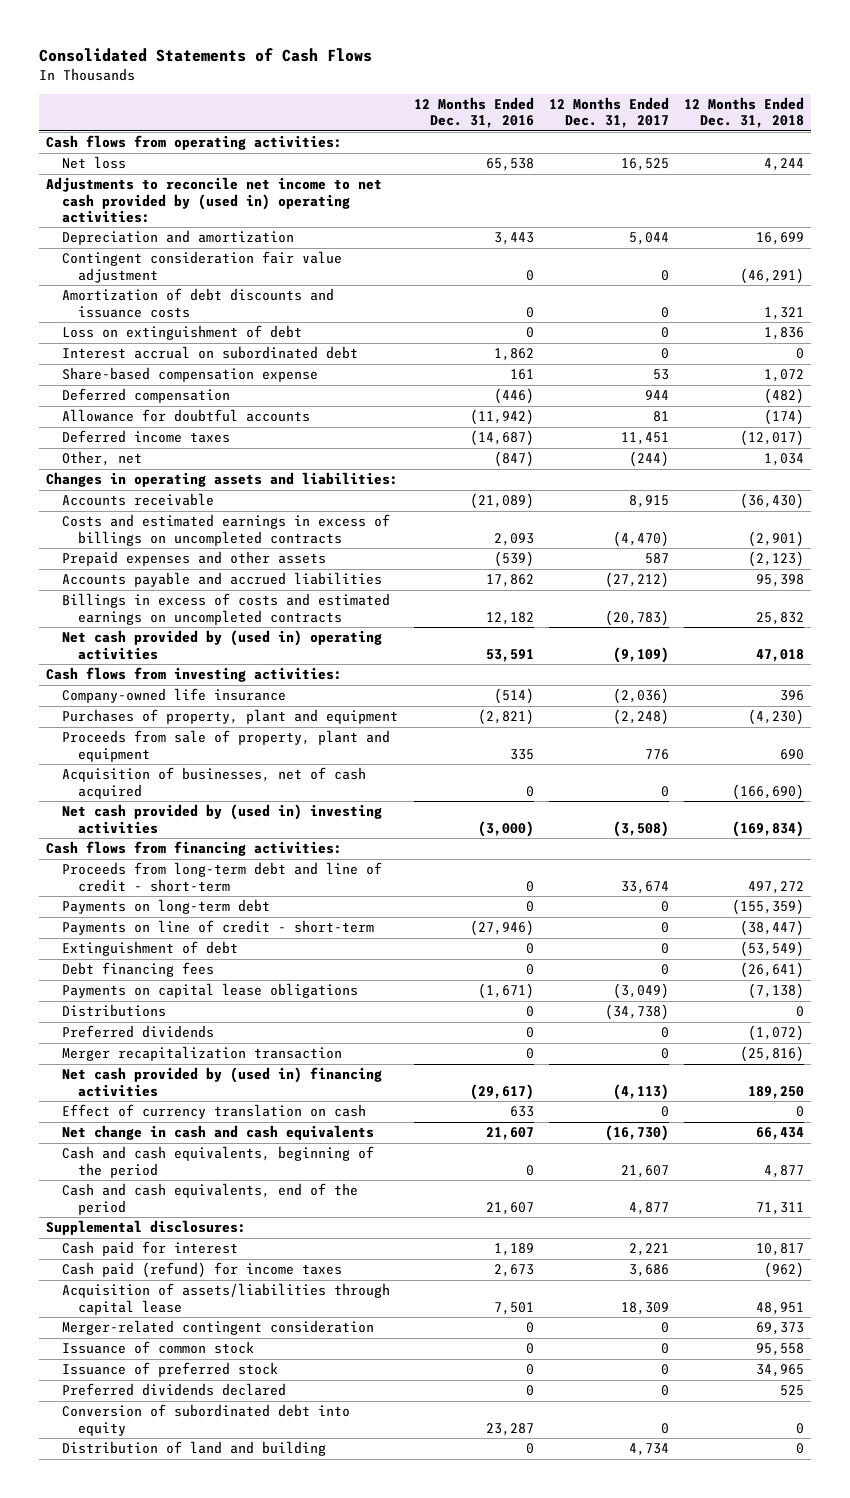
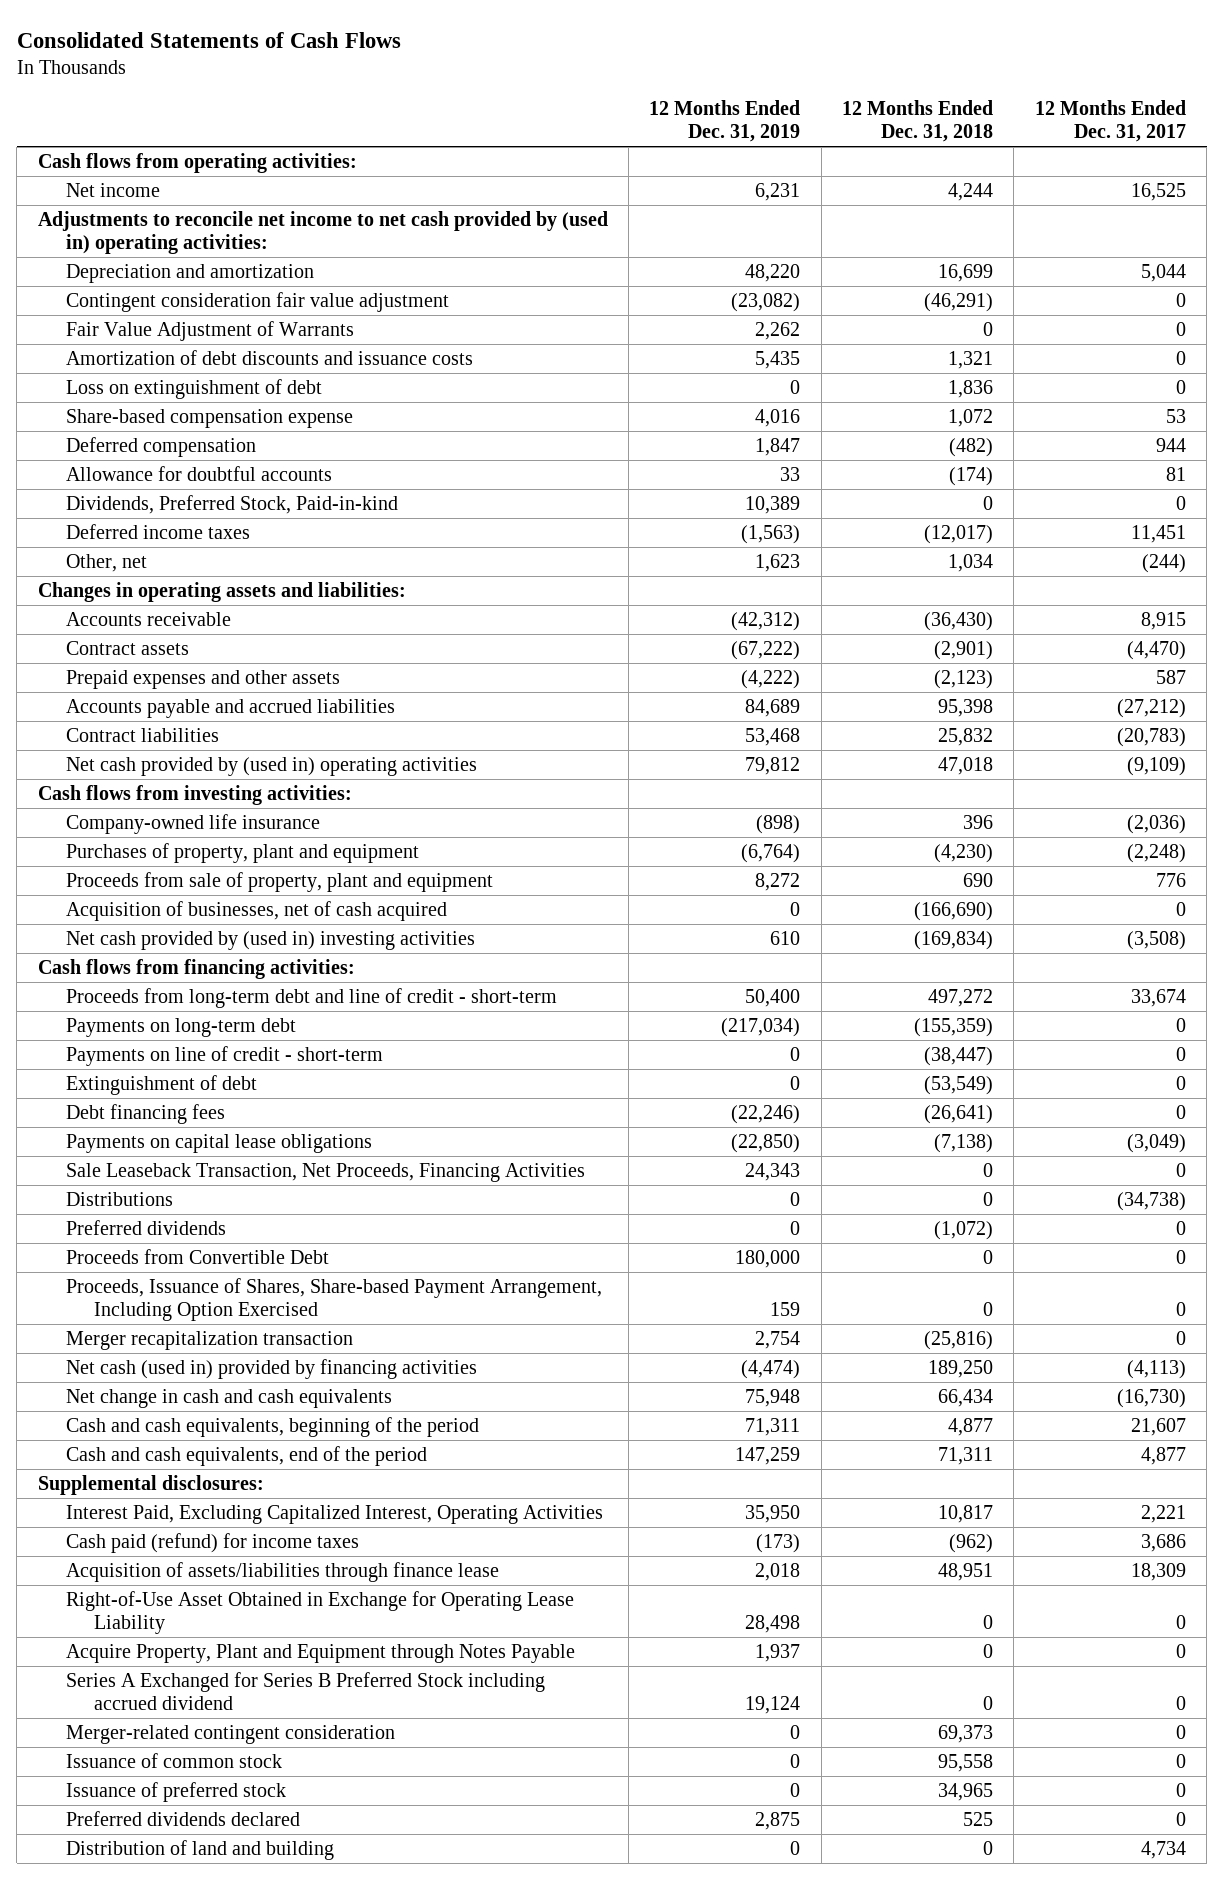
- | 12 Months Ended Dec. 31, 2016 | 12 Months Ended Dec. 31, 2017 | 12 Months Ended Dec. 31, 2018
+ | 12 Months Ended Dec. 31, 2019 | 12 Months Ended Dec. 31, 2018 | 12 Months Ended Dec. 31, 2017
- Net loss | 65,538 | 16,525 | 4,244
+ Net income | 6,231 | 4,244 | 16,525
+ Fair Value Adjustment of Warrants | 2,262 | 0 | 0
- Interest accrual on subordinated debt | 1,862 | 0 | 0
+ Dividends, Preferred Stock, Paid-in-kind | 10,389 | 0 | 0
- Costs and estimated earnings in excess of billings on uncompleted contracts | 2,093 | (4,470) | (2,901)
+ Contract assets | (67,222) | (2,901) | (4,470)
- Billings in excess of costs and estimated earnings on uncompleted contracts | 12,182 | (20,783) | 25,832
+ Contract liabilities | 53,468 | 25,832 | (20,783)
+ Sale Leaseback Transaction, Net Proceeds, Financing Activities | 24,343 | 0 | 0
+ Proceeds from Convertible Debt | 180,000 | 0 | 0
+ Proceeds, Issuance of Shares, Share-based Payment Arrangement, Including Option Exercised | 159 | 0 | 0
- Net cash provided by (used in) financing activities | (29,617) | (4,113) | 189,250
- Effect of currency translation on cash | 633 | 0 | 0
+ Net cash (used in) provided by financing activities | (4,474) | 189,250 | (4,113)
- Cash paid for interest | 1,189 | 2,221 | 10,817
+ Interest Paid, Excluding Capitalized Interest, Operating Activities | 35,950 | 10,817 | 2,221
- Acquisition of assets/liabilities through capital lease | 7,501 | 18,309 | 48,951
+ Acquisition of assets/liabilities through finance lease | 2,018 | 48,951 | 18,309
+ Right-of-Use Asset Obtained in Exchange for Operating Lease Liability | 28,498 | 0 | 0
+ Acquire Property, Plant and Equipment through Notes Payable | 1,937 | 0 | 0
+ Series A Exchanged for Series B Preferred Stock including accrued dividend | 19,124 | 0 | 0
- Conversion of subordinated debt into equity | 23,287 | 0 | 0

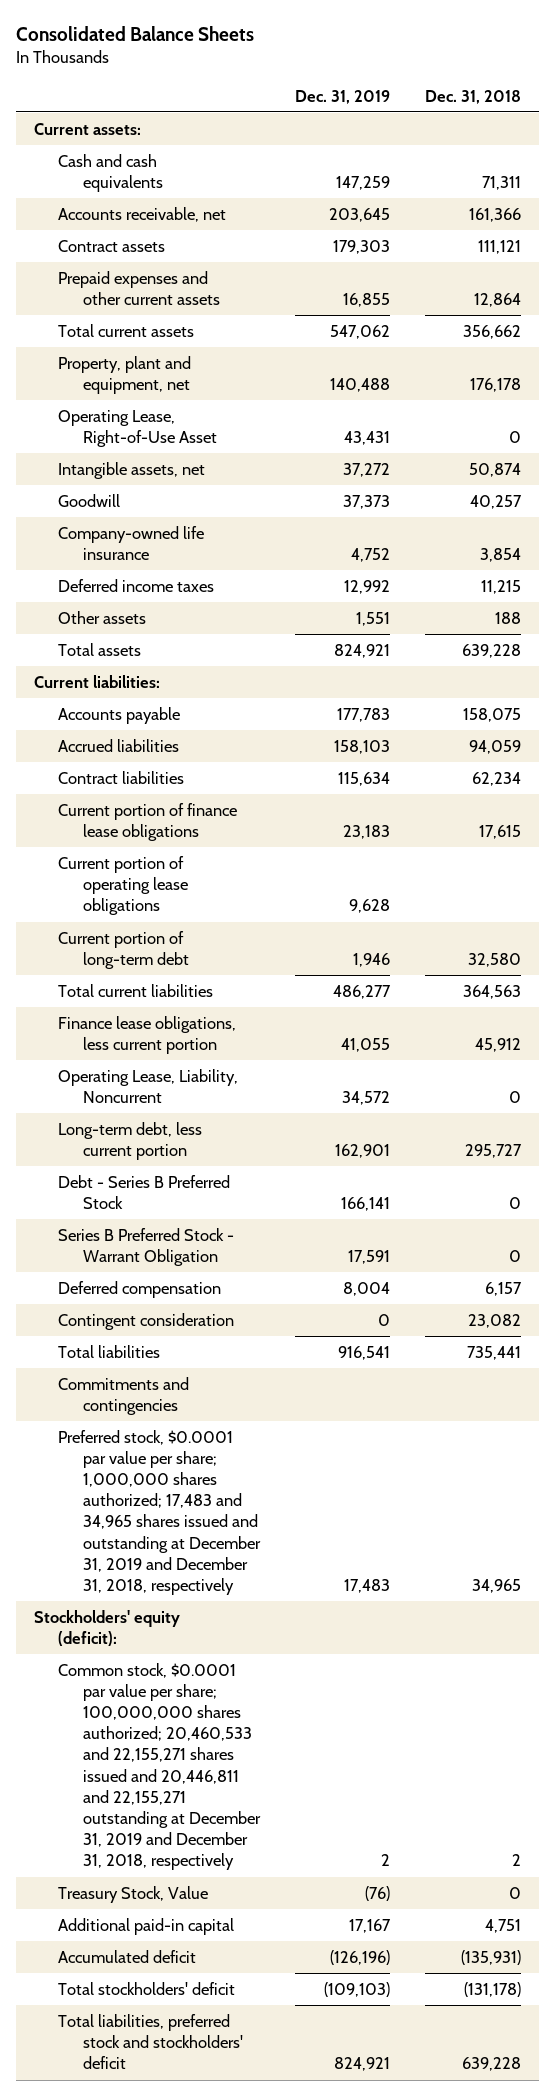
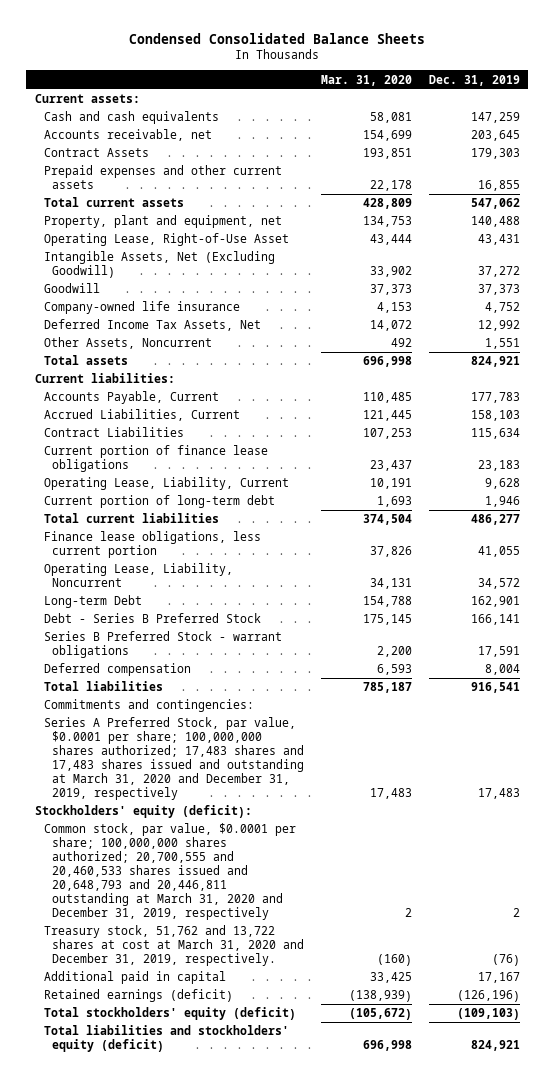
- Consolidated Balance Sheets
+ Condensed Consolidated Balance Sheets
- | Dec. 31, 2019 | Dec. 31, 2018
+ | Mar. 31, 2020 | Dec. 31, 2019
- Contract assets | 179,303 | 111,121
+ Contract Assets | 193,851 | 179,303
- Intangible assets, net | 37,272 | 50,874
+ Intangible Assets, Net (Excluding Goodwill) | 33,902 | 37,272
- Deferred income taxes | 12,992 | 11,215
- Other assets | 1,551 | 188
+ Deferred Income Tax Assets, Net | 14,072 | 12,992
+ Other Assets, Noncurrent | 492 | 1,551
- Accounts payable | 177,783 | 158,075
- Accrued liabilities | 158,103 | 94,059
- Contract liabilities | 115,634 | 62,234
+ Accounts Payable, Current | 110,485 | 177,783
+ Accrued Liabilities, Current | 121,445 | 158,103
+ Contract Liabilities | 107,253 | 115,634
- Current portion of operating lease obligations | 9,628 |
+ Operating Lease, Liability, Current | 10,191 | 9,628
- Long-term debt, less current portion | 162,901 | 295,727
+ Long-term Debt | 154,788 | 162,901
- Series B Preferred Stock - Warrant Obligation | 17,591 | 0
+ Series B Preferred Stock - warrant obligations | 2,200 | 17,591
- Contingent consideration | 0 | 23,082
- Commitments and contingencies
- Preferred stock, $0.0001 par value per share; 1,000,000 shares authorized; 17,483 and 34,965 shares issued and outstanding at December 31, 2019 and December 31, 2018, respectively | 17,483 | 34,965
+ Commitments and contingencies:
+ Series A Preferred Stock, par value, $0.0001 per share; 100,000,000 shares authorized; 17,483 shares and 17,483 shares issued and outstanding at March 31, 2020 and December 31, 2019, respectively | 17,483 | 17,483
- Common stock, $0.0001 par value per share; 100,000,000 shares authorized; 20,460,533 and 22,155,271 shares issued and 20,446,811 and 22,155,271 outstanding at December 31, 2019 and December 31, 2018, respectively | 2 | 2
- Treasury Stock, Value | (76) | 0
- Additional paid-in capital | 17,167 | 4,751
- Accumulated deficit | (126,196) | (135,931)
- Total stockholders' deficit | (109,103) | (131,178)
- Total liabilities, preferred stock and stockholders' deficit | 824,921 | 639,228
+ Common stock, par value, $0.0001 per share; 100,000,000 shares authorized; 20,700,555 and 20,460,533 shares issued and 20,648,793 and 20,446,811 outstanding at March 31, 2020 and December 31, 2019, respectively | 2 | 2
+ Treasury stock, 51,762 and 13,722 shares at cost at March 31, 2020 and December 31, 2019, respectively. | (160) | (76)
+ Additional paid in capital | 33,425 | 17,167
+ Retained earnings (deficit) | (138,939) | (126,196)
+ Total stockholders' equity (deficit) | (105,672) | (109,103)
+ Total liabilities and stockholders' equity (deficit) | 696,998 | 824,921

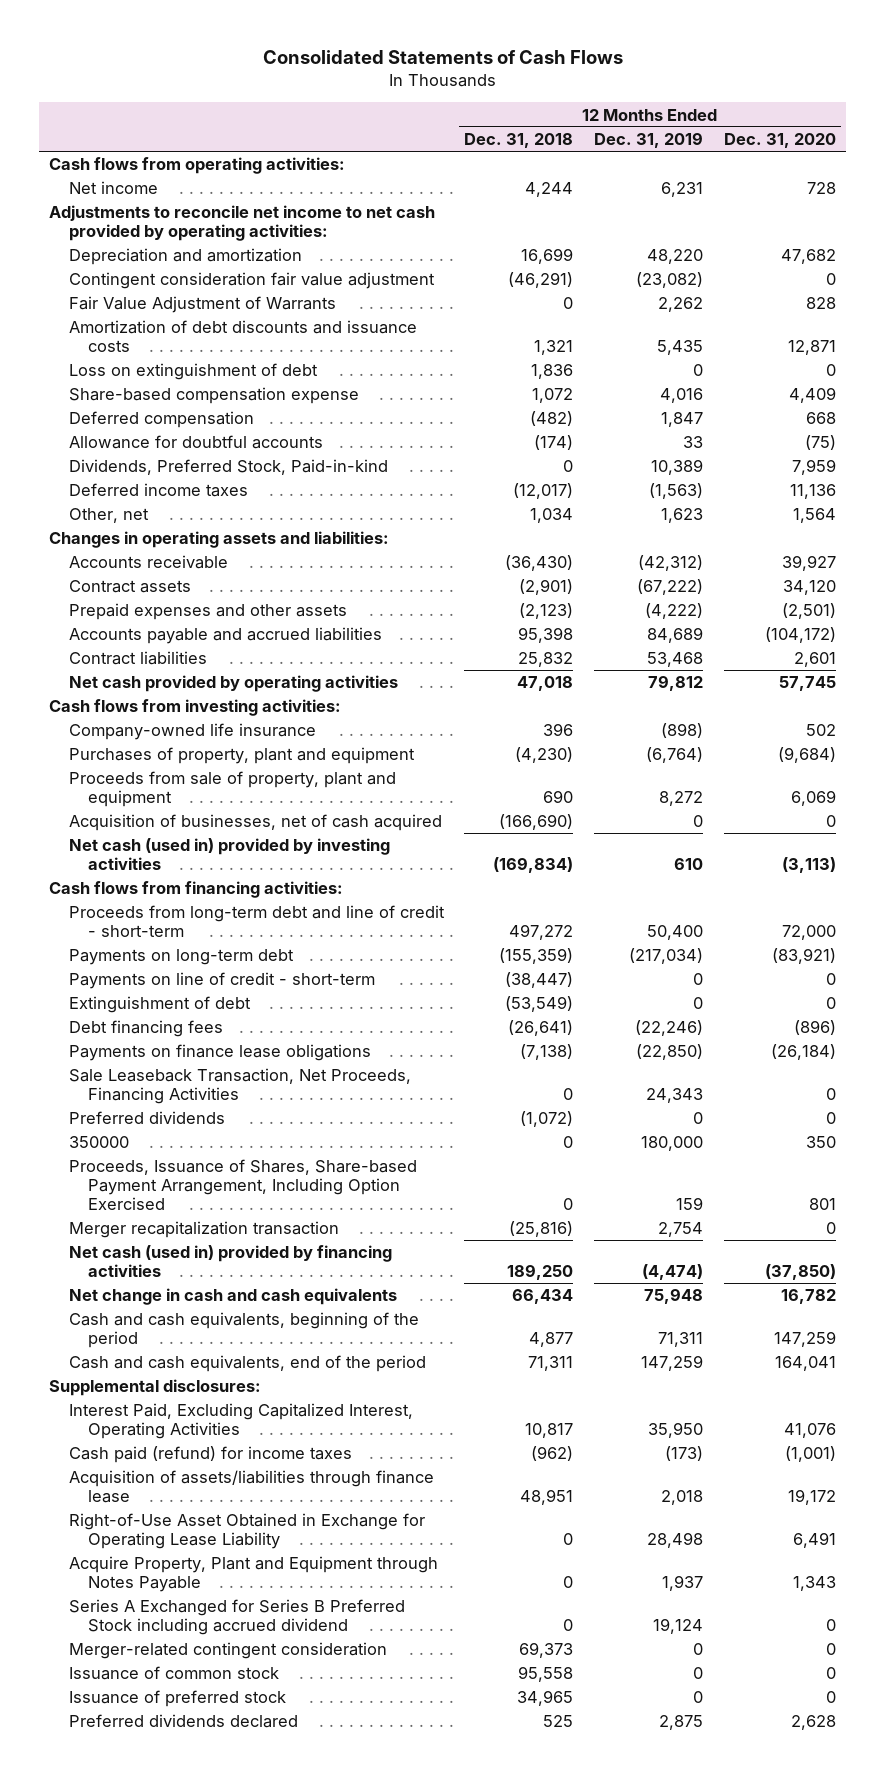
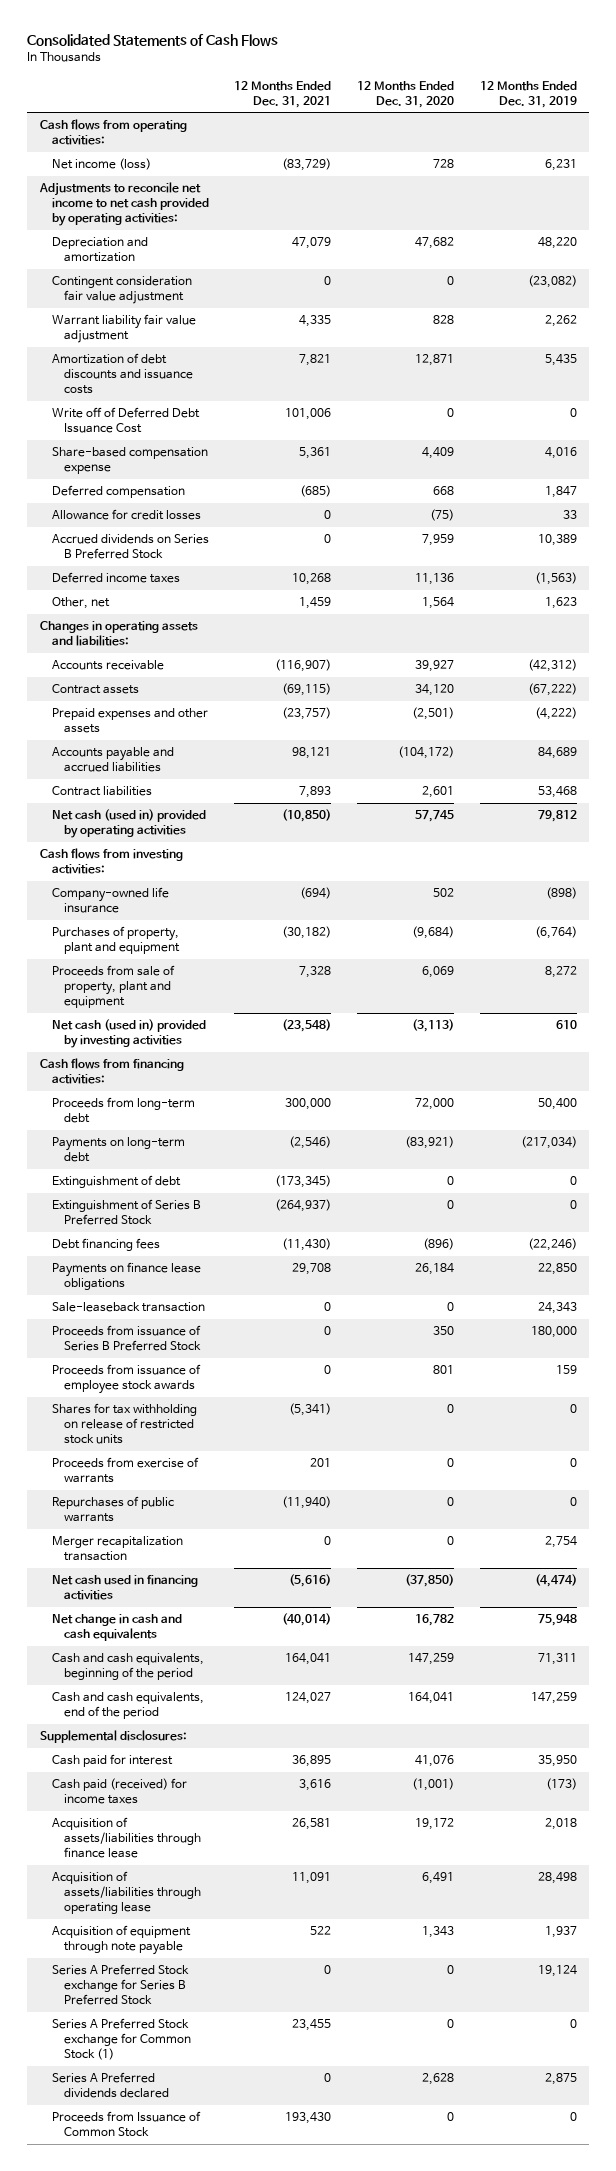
- | 12 Months Ended Dec. 31, 2018 | 12 Months Ended Dec. 31, 2019 | 12 Months Ended Dec. 31, 2020
+ | 12 Months Ended Dec. 31, 2021 | 12 Months Ended Dec. 31, 2020 | 12 Months Ended Dec. 31, 2019
- Net income | 4,244 | 6,231 | 728
+ Net income (loss) | (83,729) | 728 | 6,231
- Fair Value Adjustment of Warrants | 0 | 2,262 | 828
+ Warrant liability fair value adjustment | 4,335 | 828 | 2,262
- Loss on extinguishment of debt | 1,836 | 0 | 0
+ Write off of Deferred Debt Issuance Cost | 101,006 | 0 | 0
- Allowance for doubtful accounts | (174) | 33 | (75)
- Dividends, Preferred Stock, Paid-in-kind | 0 | 10,389 | 7,959
+ Allowance for credit losses | 0 | (75) | 33
+ Accrued dividends on Series B Preferred Stock | 0 | 7,959 | 10,389
- Net cash provided by operating activities | 47,018 | 79,812 | 57,745
+ Net cash (used in) provided by operating activities | (10,850) | 57,745 | 79,812
- Acquisition of businesses, net of cash acquired | (166,690) | 0 | 0
- Proceeds from long-term debt and line of credit - short-term | 497,272 | 50,400 | 72,000
+ Proceeds from long-term debt | 300,000 | 72,000 | 50,400
- Payments on line of credit - short-term | (38,447) | 0 | 0
+ Extinguishment of Series B Preferred Stock | (264,937) | 0 | 0
- Payments on finance lease obligations | (7,138) | (22,850) | (26,184)
- Sale Leaseback Transaction, Net Proceeds, Financing Activities | 0 | 24,343 | 0
- Preferred dividends | (1,072) | 0 | 0
- 350000 | 0 | 180,000 | 350
- Proceeds, Issuance of Shares, Share-based Payment Arrangement, Including Option Exercised | 0 | 159 | 801
+ Payments on finance lease obligations | 29,708 | 26,184 | 22,850
+ Sale-leaseback transaction | 0 | 0 | 24,343
+ Proceeds from issuance of Series B Preferred Stock | 0 | 350 | 180,000
+ Proceeds from issuance of employee stock awards | 0 | 801 | 159
+ Shares for tax withholding on release of restricted stock units | (5,341) | 0 | 0
+ Proceeds from exercise of warrants | 201 | 0 | 0
+ Repurchases of public warrants | (11,940) | 0 | 0
- Net cash (used in) provided by financing activities | 189,250 | (4,474) | (37,850)
+ Net cash used in financing activities | (5,616) | (37,850) | (4,474)
- Interest Paid, Excluding Capitalized Interest, Operating Activities | 10,817 | 35,950 | 41,076
- Cash paid (refund) for income taxes | (962) | (173) | (1,001)
+ Cash paid for interest | 36,895 | 41,076 | 35,950
+ Cash paid (received) for income taxes | 3,616 | (1,001) | (173)
- Right-of-Use Asset Obtained in Exchange for Operating Lease Liability | 0 | 28,498 | 6,491
- Acquire Property, Plant and Equipment through Notes Payable | 0 | 1,937 | 1,343
- Series A Exchanged for Series B Preferred Stock including accrued dividend | 0 | 19,124 | 0
- Merger-related contingent consideration | 69,373 | 0 | 0
- Issuance of common stock | 95,558 | 0 | 0
- Issuance of preferred stock | 34,965 | 0 | 0
- Preferred dividends declared | 525 | 2,875 | 2,628
+ Acquisition of assets/liabilities through operating lease | 11,091 | 6,491 | 28,498
+ Acquisition of equipment through note payable | 522 | 1,343 | 1,937
+ Series A Preferred Stock exchange for Series B Preferred Stock | 0 | 0 | 19,124
+ Series A Preferred Stock exchange for Common Stock (1) | 23,455 | 0 | 0
+ Series A Preferred dividends declared | 0 | 2,628 | 2,875
+ Proceeds from Issuance of Common Stock | 193,430 | 0 | 0

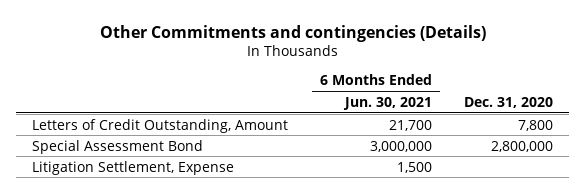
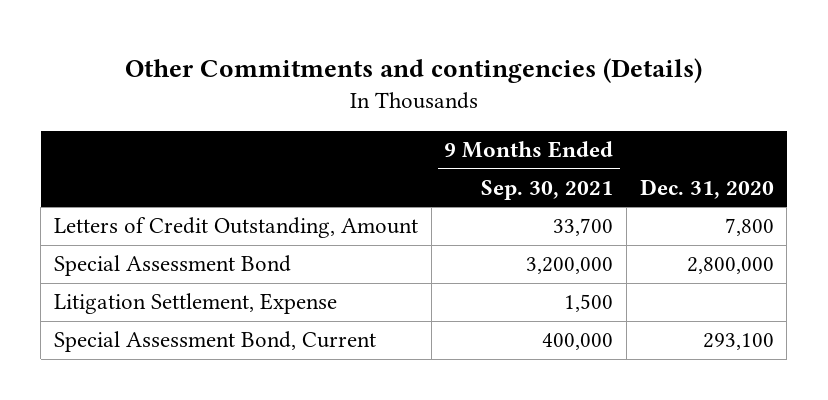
- | 6 Months Ended Jun. 30, 2021 | Dec. 31, 2020
+ | 9 Months Ended Sep. 30, 2021 | Dec. 31, 2020
+ Special Assessment Bond, Current | 400,000 | 293,100

